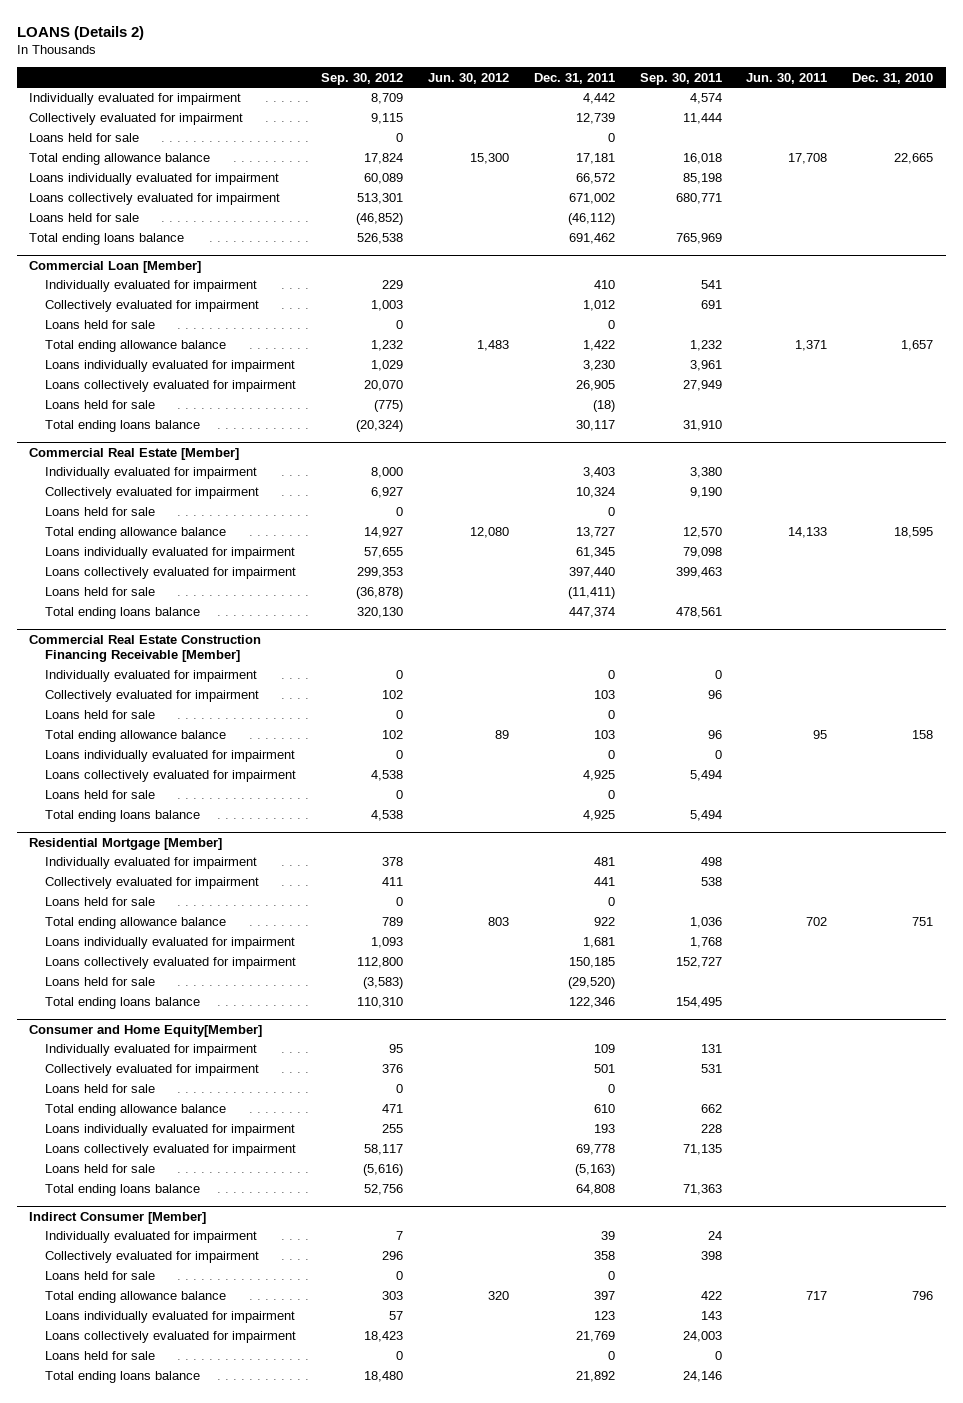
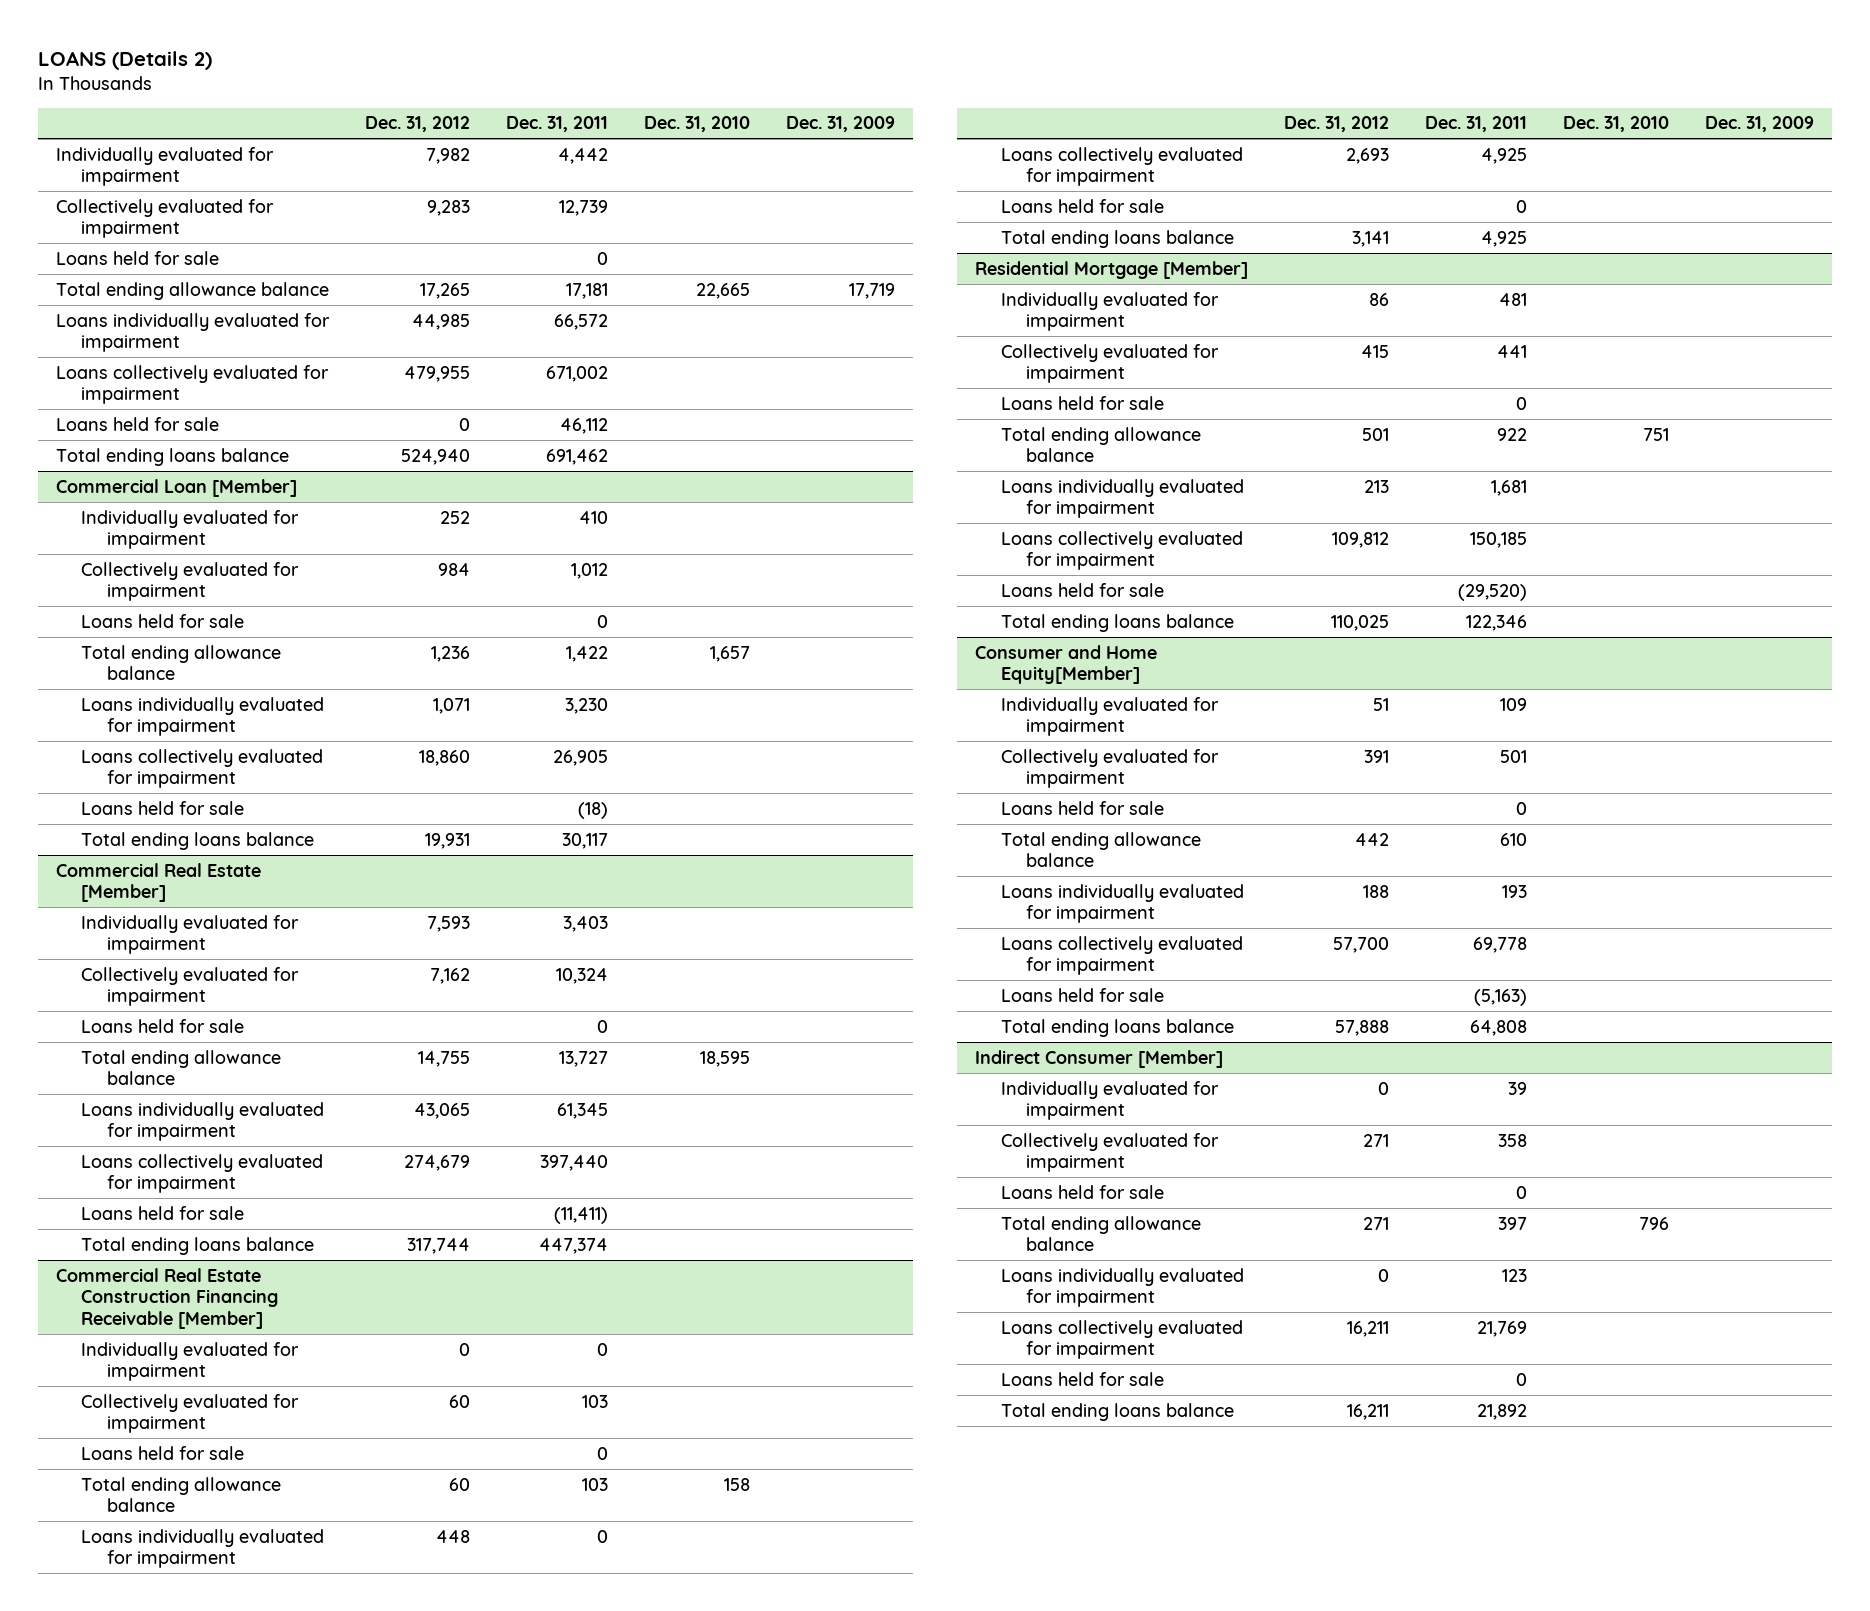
- | Sep. 30, 2012 | Jun. 30, 2012 | Dec. 31, 2011 | Sep. 30, 2011 | Jun. 30, 2011 | Dec. 31, 2010
+ | Dec. 31, 2012 | Dec. 31, 2011 | Dec. 31, 2010 | Dec. 31, 2009
- Loans held for sale | (46,852) | | (46,112) | | |
+ Loans held for sale | 0 | 46,112 | |

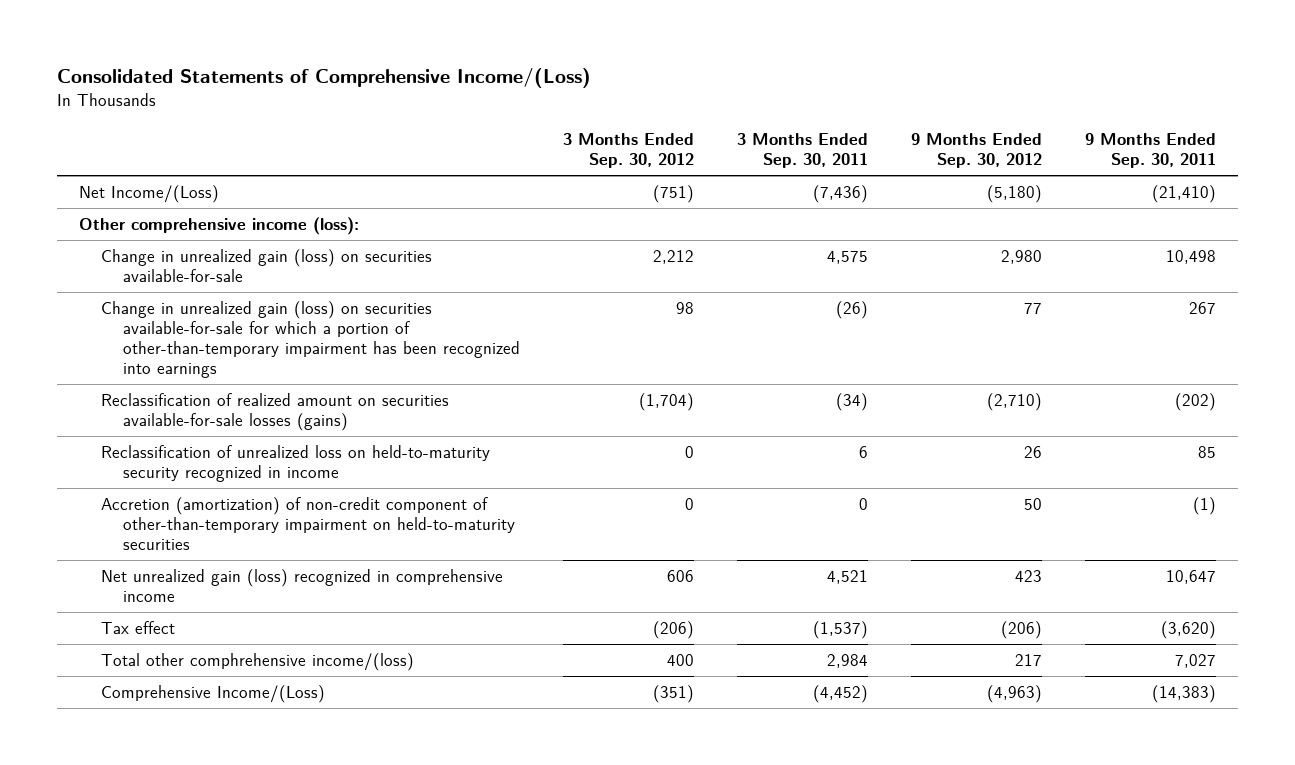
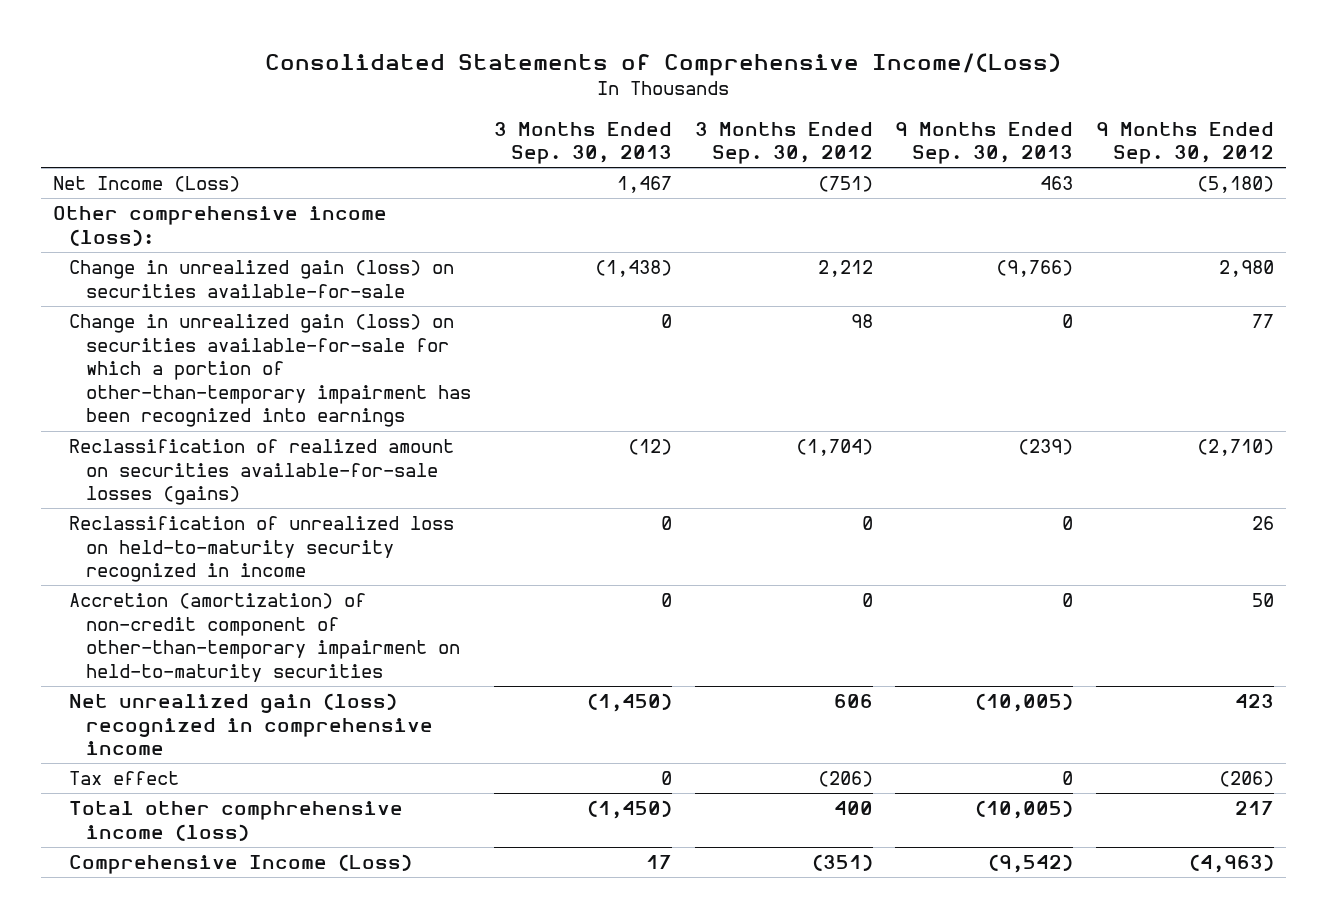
- | 3 Months Ended Sep. 30, 2012 | 3 Months Ended Sep. 30, 2011 | 9 Months Ended Sep. 30, 2012 | 9 Months Ended Sep. 30, 2011
+ | 3 Months Ended Sep. 30, 2013 | 3 Months Ended Sep. 30, 2012 | 9 Months Ended Sep. 30, 2013 | 9 Months Ended Sep. 30, 2012
- Net Income/(Loss) | (751) | (7,436) | (5,180) | (21,410)
+ Net Income (Loss) | 1,467 | (751) | 463 | (5,180)
- Total other comphrehensive income/(loss) | 400 | 2,984 | 217 | 7,027
- Comprehensive Income/(Loss) | (351) | (4,452) | (4,963) | (14,383)
+ Total other comphrehensive income (loss) | (1,450) | 400 | (10,005) | 217
+ Comprehensive Income (Loss) | 17 | (351) | (9,542) | (4,963)

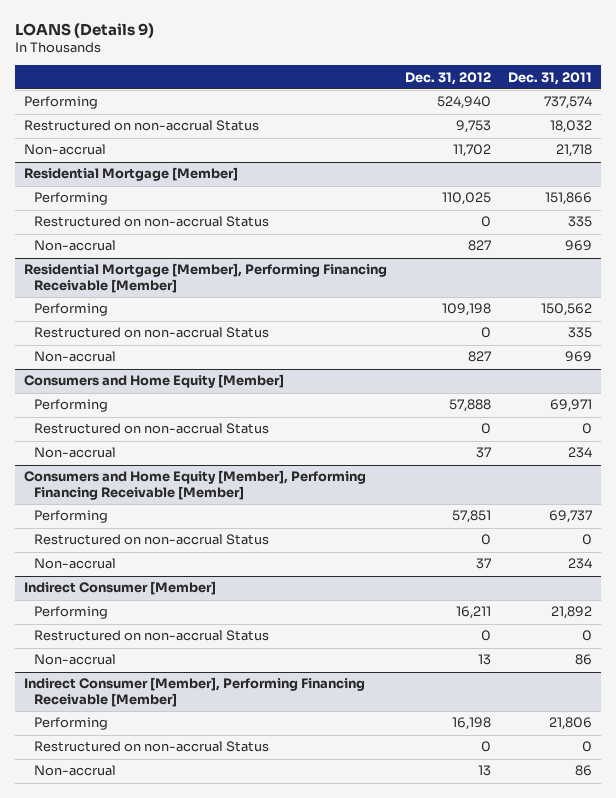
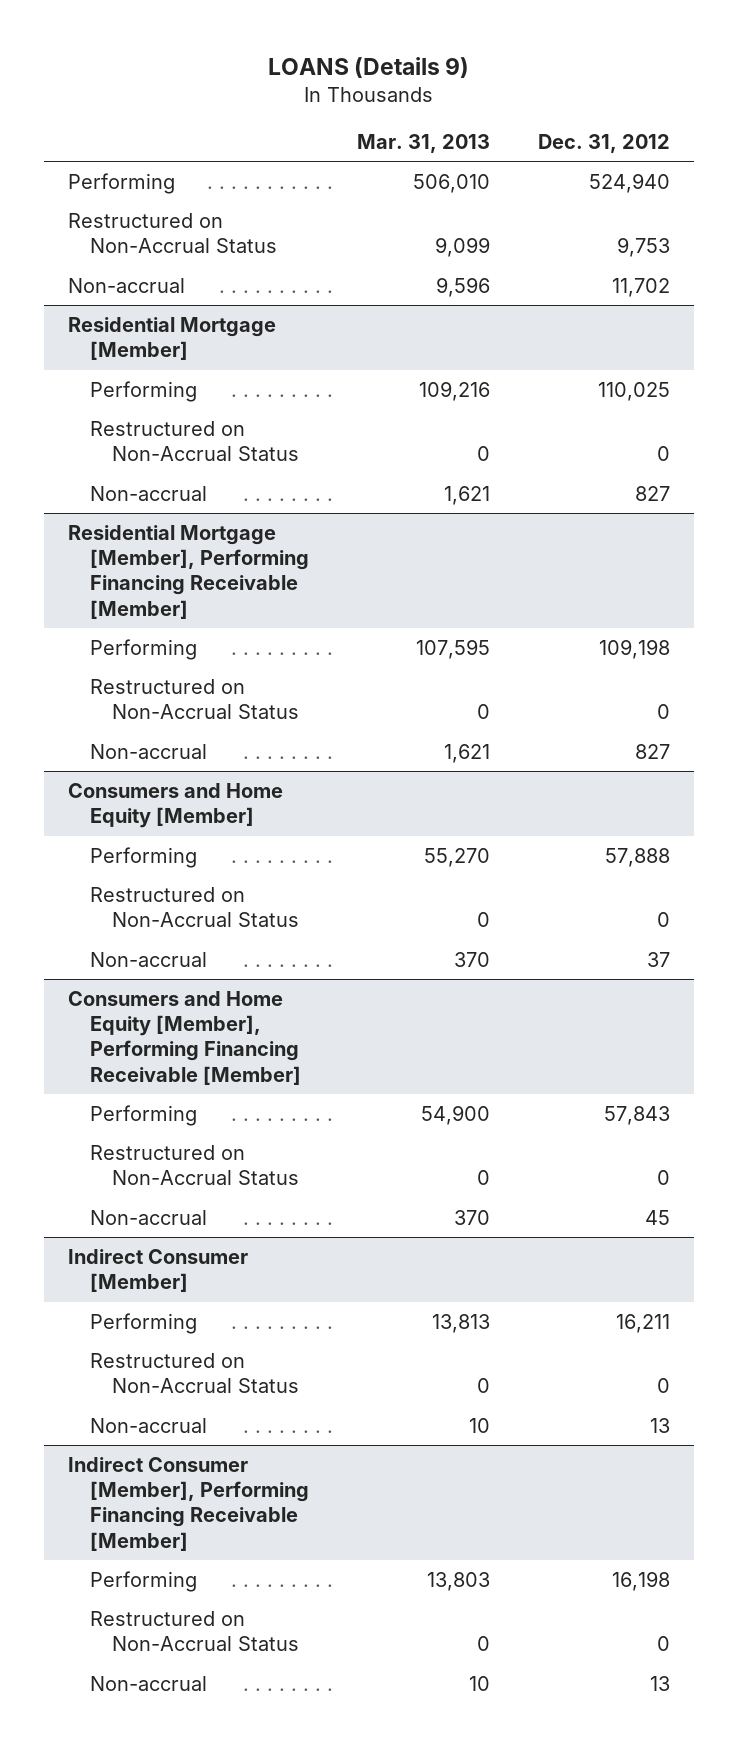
- | Dec. 31, 2012 | Dec. 31, 2011
+ | Mar. 31, 2013 | Dec. 31, 2012
- Restructured on non-accrual Status | 9,753 | 18,032
+ Restructured on Non-Accrual Status | 9,099 | 9,753
@ Residential Mortgage [Member]
- Restructured on non-accrual Status | 0 | 335
+ Restructured on Non-Accrual Status | 0 | 0
@ Residential Mortgage [Member], Performing Financing Receivable [Member]
- Restructured on non-accrual Status | 0 | 335
+ Restructured on Non-Accrual Status | 0 | 0
@ Consumers and Home Equity [Member]
- Restructured on non-accrual Status | 0 | 0
+ Restructured on Non-Accrual Status | 0 | 0
@ Consumers and Home Equity [Member], Performing Financing Receivable [Member]
- Performing | 57,851 | 69,737
- Restructured on non-accrual Status | 0 | 0
- Non-accrual | 37 | 234
+ Performing | 54,900 | 57,843
+ Restructured on Non-Accrual Status | 0 | 0
+ Non-accrual | 370 | 45
@ Indirect Consumer [Member]
- Restructured on non-accrual Status | 0 | 0
+ Restructured on Non-Accrual Status | 0 | 0
@ Indirect Consumer [Member], Performing Financing Receivable [Member]
- Restructured on non-accrual Status | 0 | 0
+ Restructured on Non-Accrual Status | 0 | 0

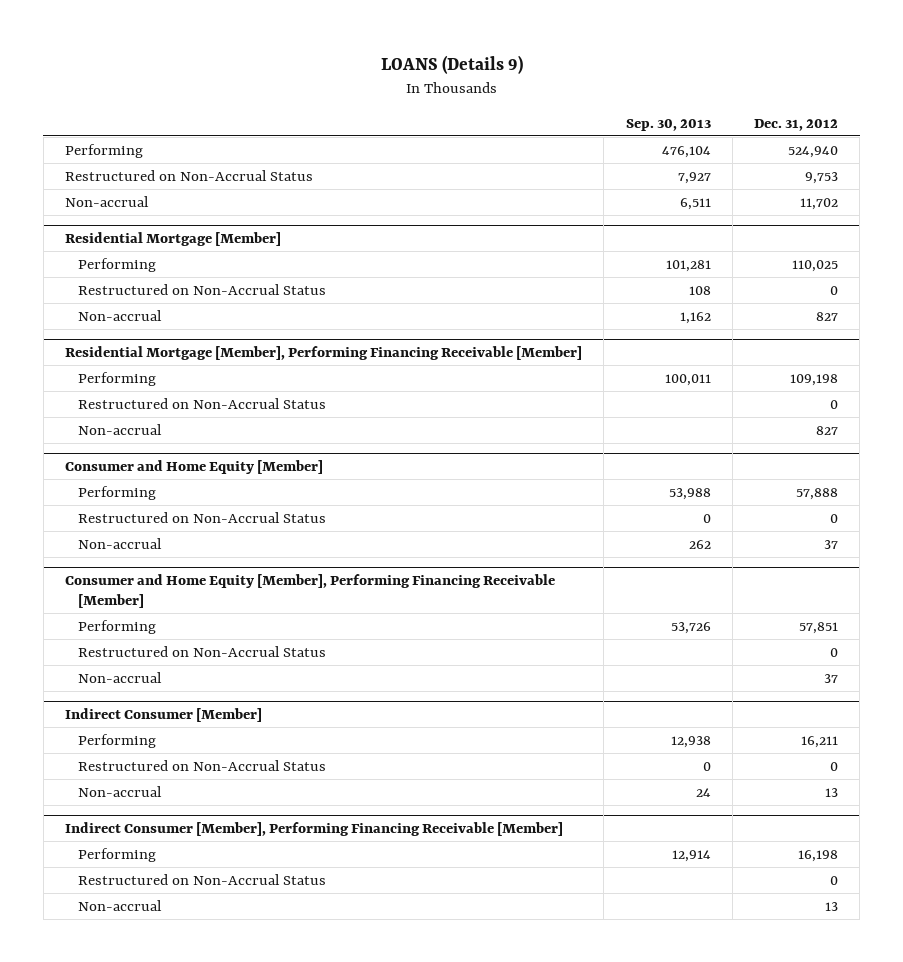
- | Mar. 31, 2013 | Dec. 31, 2012
+ | Sep. 30, 2013 | Dec. 31, 2012
- Consumers and Home Equity [Member]
+ Consumer and Home Equity [Member]
- Consumers and Home Equity [Member], Performing Financing Receivable [Member]
- Performing | 54,900 | 57,843
+ Consumer and Home Equity [Member], Performing Financing Receivable [Member]
+ Performing | 53,726 | 57,851
- Non-accrual | 370 | 45
+ Non-accrual | | 37

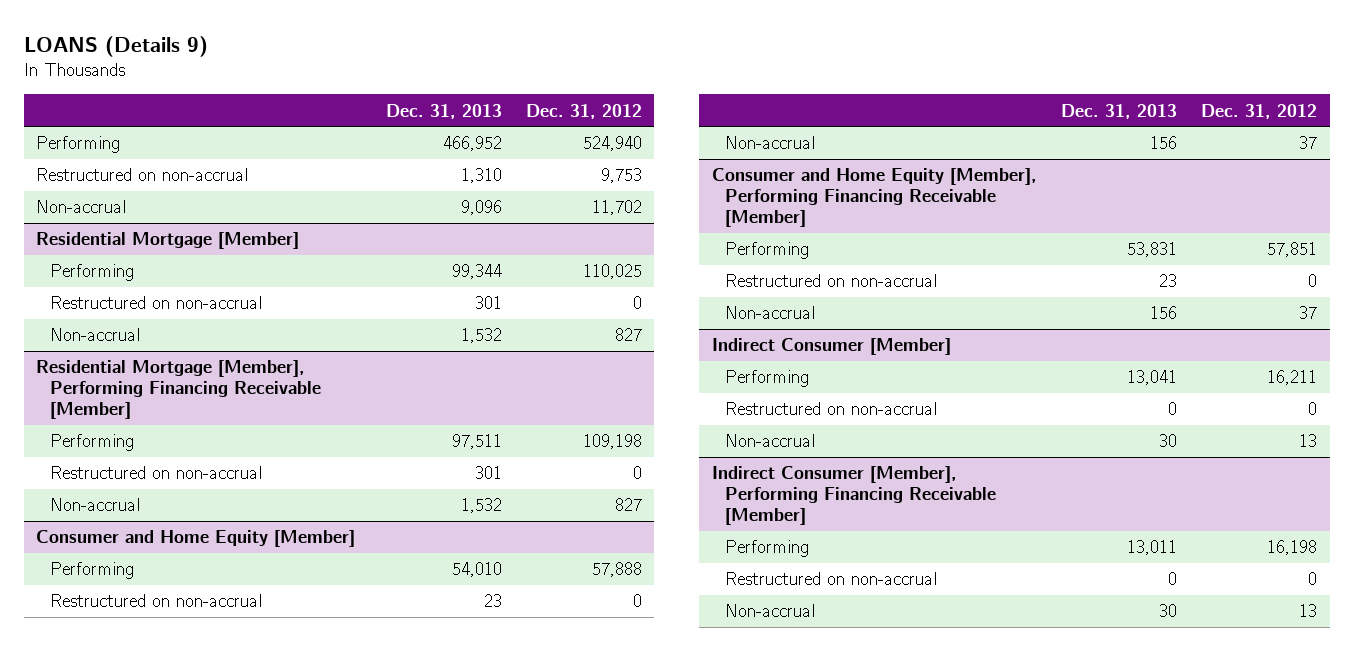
- | Sep. 30, 2013 | Dec. 31, 2012
+ | Dec. 31, 2013 | Dec. 31, 2012
- Restructured on Non-Accrual Status | 7,927 | 9,753
+ Restructured on non-accrual | 1,310 | 9,753
@ Residential Mortgage [Member]
- Restructured on Non-Accrual Status | 108 | 0
+ Restructured on non-accrual | 301 | 0
@ Residential Mortgage [Member], Performing Financing Receivable [Member]
- Restructured on Non-Accrual Status | | 0
+ Restructured on non-accrual | 301 | 0
@ Consumer and Home Equity [Member]
- Restructured on Non-Accrual Status | 0 | 0
+ Restructured on non-accrual | 23 | 0
@ Consumer and Home Equity [Member], Performing Financing Receivable [Member]
- Restructured on Non-Accrual Status | | 0
+ Restructured on non-accrual | 23 | 0
@ Indirect Consumer [Member]
- Restructured on Non-Accrual Status | 0 | 0
+ Restructured on non-accrual | 0 | 0
@ Indirect Consumer [Member], Performing Financing Receivable [Member]
- Restructured on Non-Accrual Status | | 0
+ Restructured on non-accrual | 0 | 0

